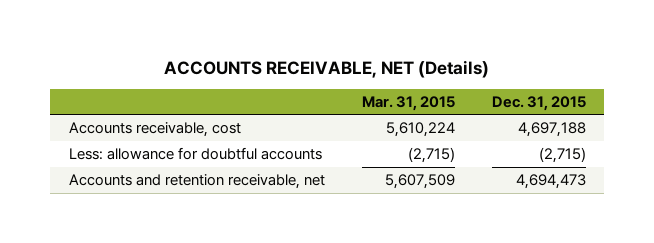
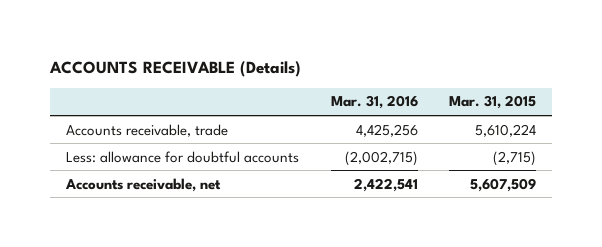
- ACCOUNTS RECEIVABLE, NET (Details)
+ ACCOUNTS RECEIVABLE (Details)
- | Mar. 31, 2015 | Dec. 31, 2015
+ | Mar. 31, 2016 | Mar. 31, 2015
- Accounts receivable, cost | 5,610,224 | 4,697,188
+ Accounts receivable, trade | 4,425,256 | 5,610,224
- Accounts and retention receivable, net | 5,607,509 | 4,694,473
+ Accounts receivable, net | 2,422,541 | 5,607,509

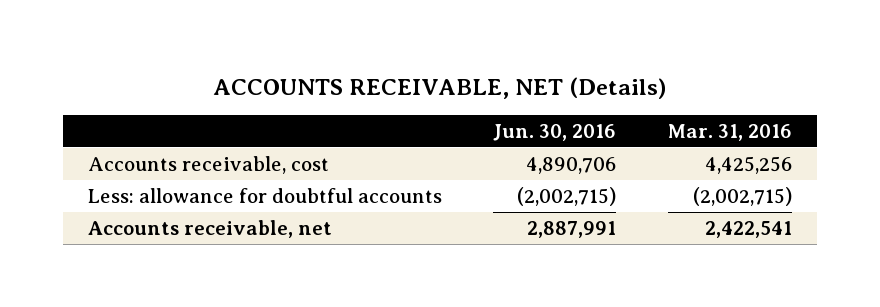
- ACCOUNTS RECEIVABLE (Details)
+ ACCOUNTS RECEIVABLE, NET (Details)
- | Mar. 31, 2016 | Mar. 31, 2015
+ | Jun. 30, 2016 | Mar. 31, 2016
- Accounts receivable, trade | 4,425,256 | 5,610,224
+ Accounts receivable, cost | 4,890,706 | 4,425,256

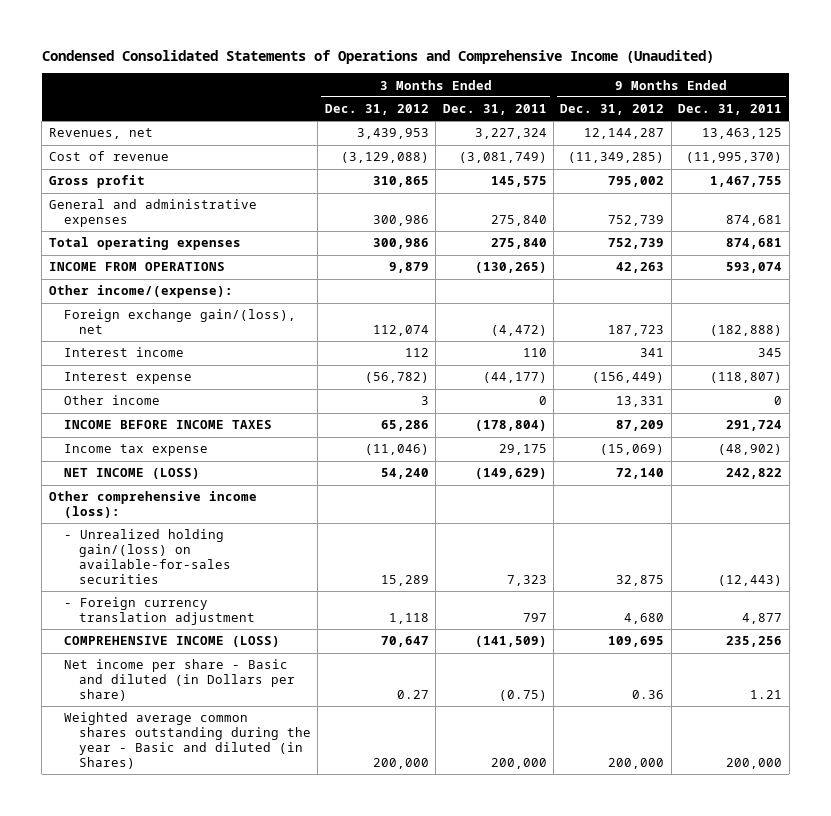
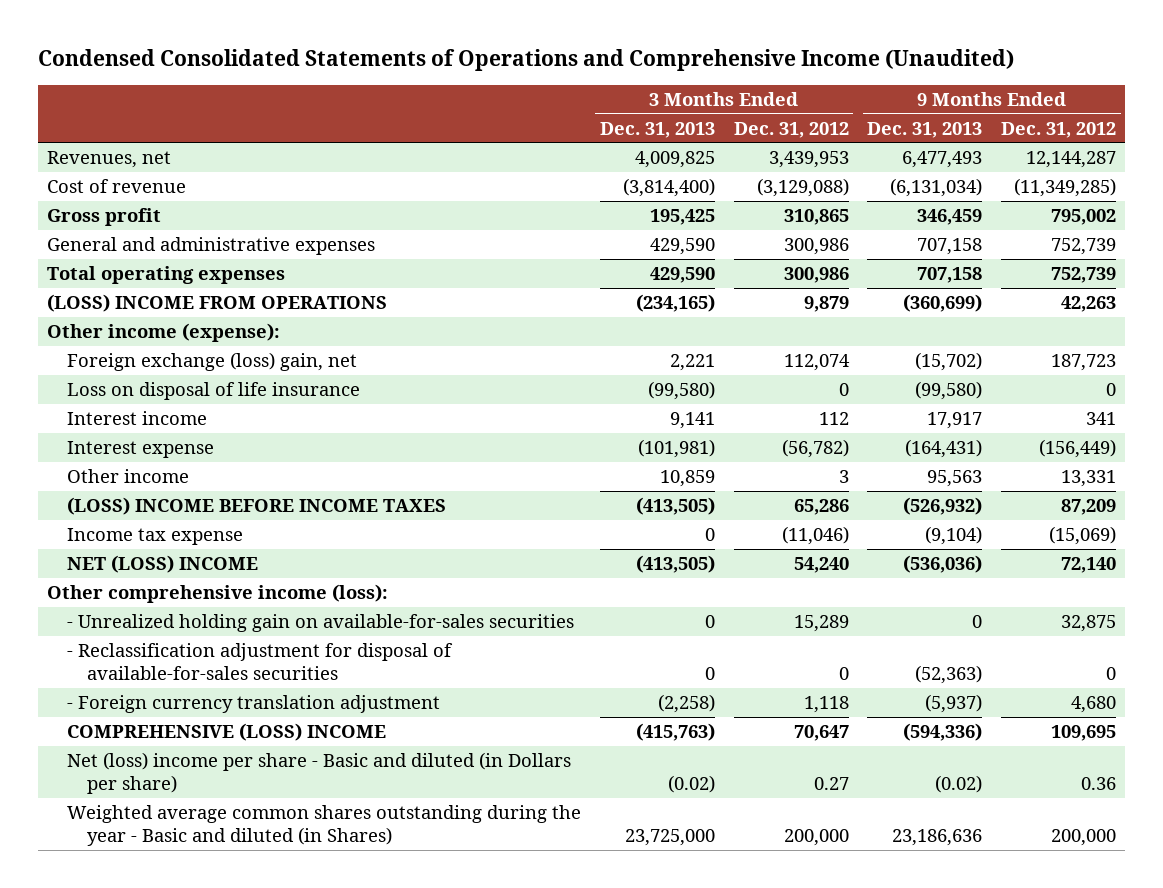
- | 3 Months Ended Dec. 31, 2012 | 3 Months Ended Dec. 31, 2011 | 9 Months Ended Dec. 31, 2012 | 9 Months Ended Dec. 31, 2011
+ | 3 Months Ended Dec. 31, 2013 | 3 Months Ended Dec. 31, 2012 | 9 Months Ended Dec. 31, 2013 | 9 Months Ended Dec. 31, 2012
- INCOME FROM OPERATIONS | 9,879 | (130,265) | 42,263 | 593,074
- Other income/(expense):
- Foreign exchange gain/(loss), net | 112,074 | (4,472) | 187,723 | (182,888)
+ (LOSS) INCOME FROM OPERATIONS | (234,165) | 9,879 | (360,699) | 42,263
+ Other income (expense):
+ Foreign exchange (loss) gain, net | 2,221 | 112,074 | (15,702) | 187,723
+ Loss on disposal of life insurance | (99,580) | 0 | (99,580) | 0
- INCOME BEFORE INCOME TAXES | 65,286 | (178,804) | 87,209 | 291,724
+ (LOSS) INCOME BEFORE INCOME TAXES | (413,505) | 65,286 | (526,932) | 87,209
- NET INCOME (LOSS) | 54,240 | (149,629) | 72,140 | 242,822
+ NET (LOSS) INCOME | (413,505) | 54,240 | (536,036) | 72,140
- - Unrealized holding gain/(loss) on available-for-sales securities | 15,289 | 7,323 | 32,875 | (12,443)
+ - Unrealized holding gain on available-for-sales securities | 0 | 15,289 | 0 | 32,875
+ - Reclassification adjustment for disposal of available-for-sales securities | 0 | 0 | (52,363) | 0
- COMPREHENSIVE INCOME (LOSS) | 70,647 | (141,509) | 109,695 | 235,256
- Net income per share - Basic and diluted (in Dollars per share) | 0.27 | (0.75) | 0.36 | 1.21
+ COMPREHENSIVE (LOSS) INCOME | (415,763) | 70,647 | (594,336) | 109,695
+ Net (loss) income per share - Basic and diluted (in Dollars per share) | (0.02) | 0.27 | (0.02) | 0.36

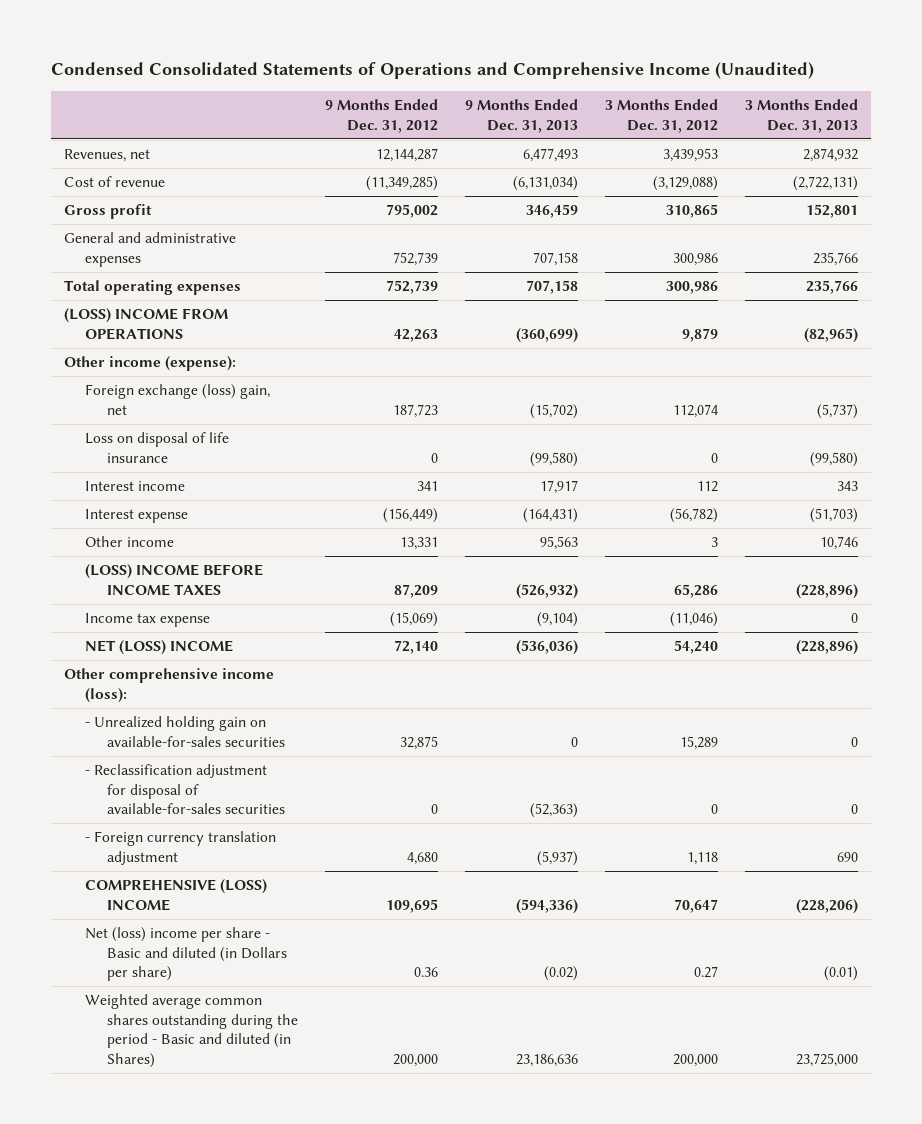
- | 3 Months Ended Dec. 31, 2013 | 3 Months Ended Dec. 31, 2012 | 9 Months Ended Dec. 31, 2013 | 9 Months Ended Dec. 31, 2012
+ | 9 Months Ended Dec. 31, 2012 | 9 Months Ended Dec. 31, 2013 | 3 Months Ended Dec. 31, 2012 | 3 Months Ended Dec. 31, 2013
- Revenues, net | 4,009,825 | 3,439,953 | 6,477,493 | 12,144,287
- Cost of revenue | (3,814,400) | (3,129,088) | (6,131,034) | (11,349,285)
- Gross profit | 195,425 | 310,865 | 346,459 | 795,002
- General and administrative expenses | 429,590 | 300,986 | 707,158 | 752,739
- Total operating expenses | 429,590 | 300,986 | 707,158 | 752,739
- (LOSS) INCOME FROM OPERATIONS | (234,165) | 9,879 | (360,699) | 42,263
+ Revenues, net | 12,144,287 | 6,477,493 | 3,439,953 | 2,874,932
+ Cost of revenue | (11,349,285) | (6,131,034) | (3,129,088) | (2,722,131)
+ Gross profit | 795,002 | 346,459 | 310,865 | 152,801
+ General and administrative expenses | 752,739 | 707,158 | 300,986 | 235,766
+ Total operating expenses | 752,739 | 707,158 | 300,986 | 235,766
+ (LOSS) INCOME FROM OPERATIONS | 42,263 | (360,699) | 9,879 | (82,965)
- Foreign exchange (loss) gain, net | 2,221 | 112,074 | (15,702) | 187,723
+ Foreign exchange (loss) gain, net | 187,723 | (15,702) | 112,074 | (5,737)
- Interest income | 9,141 | 112 | 17,917 | 341
- Interest expense | (101,981) | (56,782) | (164,431) | (156,449)
- Other income | 10,859 | 3 | 95,563 | 13,331
- (LOSS) INCOME BEFORE INCOME TAXES | (413,505) | 65,286 | (526,932) | 87,209
+ Interest income | 341 | 17,917 | 112 | 343
+ Interest expense | (156,449) | (164,431) | (56,782) | (51,703)
+ Other income | 13,331 | 95,563 | 3 | 10,746
+ (LOSS) INCOME BEFORE INCOME TAXES | 87,209 | (526,932) | 65,286 | (228,896)
- NET (LOSS) INCOME | (413,505) | 54,240 | (536,036) | 72,140
+ NET (LOSS) INCOME | 72,140 | (536,036) | 54,240 | (228,896)
- - Foreign currency translation adjustment | (2,258) | 1,118 | (5,937) | 4,680
- COMPREHENSIVE (LOSS) INCOME | (415,763) | 70,647 | (594,336) | 109,695
- Net (loss) income per share - Basic and diluted (in Dollars per share) | (0.02) | 0.27 | (0.02) | 0.36
- Weighted average common shares outstanding during the year - Basic and diluted (in Shares) | 23,725,000 | 200,000 | 23,186,636 | 200,000
+ - Foreign currency translation adjustment | 4,680 | (5,937) | 1,118 | 690
+ COMPREHENSIVE (LOSS) INCOME | 109,695 | (594,336) | 70,647 | (228,206)
+ Net (loss) income per share - Basic and diluted (in Dollars per share) | 0.36 | (0.02) | 0.27 | (0.01)
+ Weighted average common shares outstanding during the period - Basic and diluted (in Shares) | 200,000 | 23,186,636 | 200,000 | 23,725,000

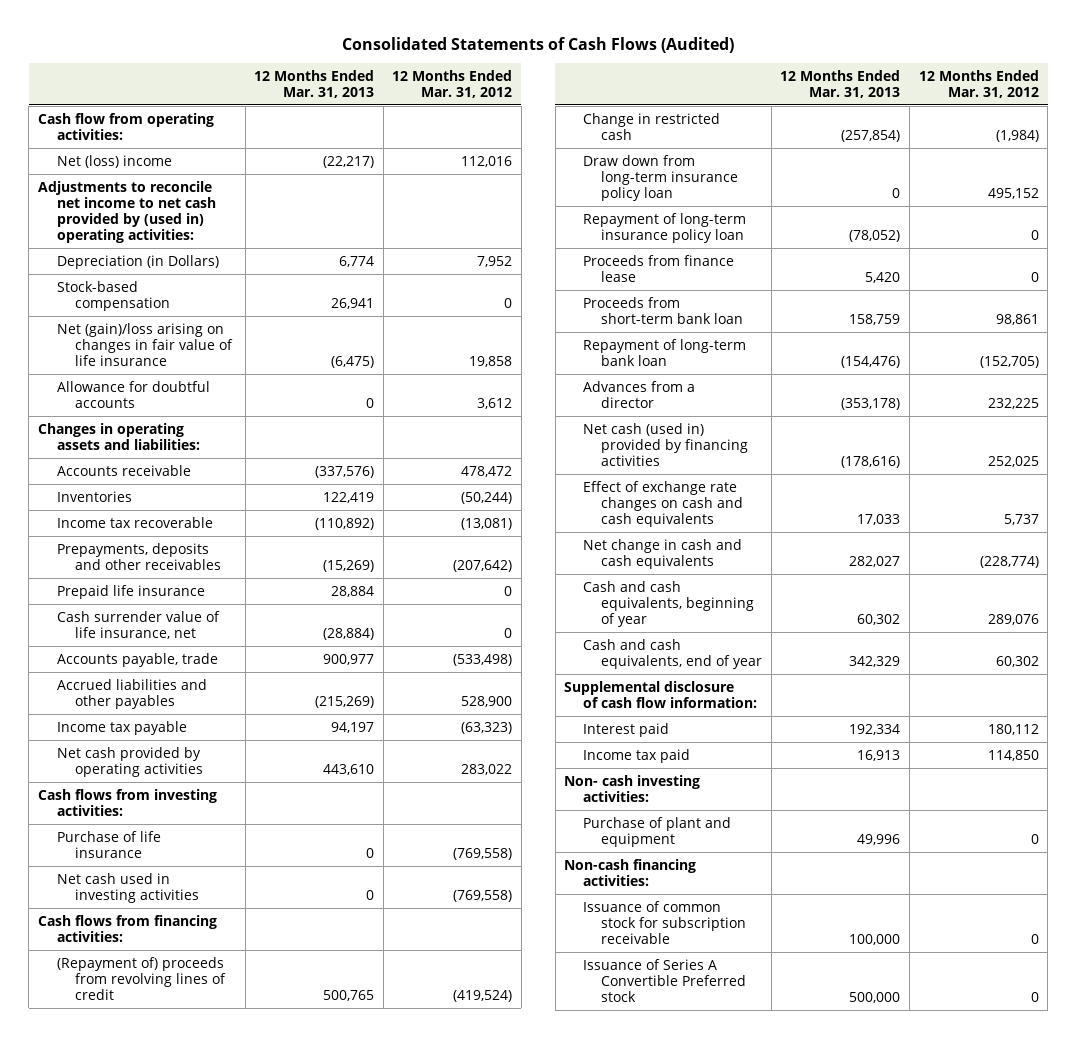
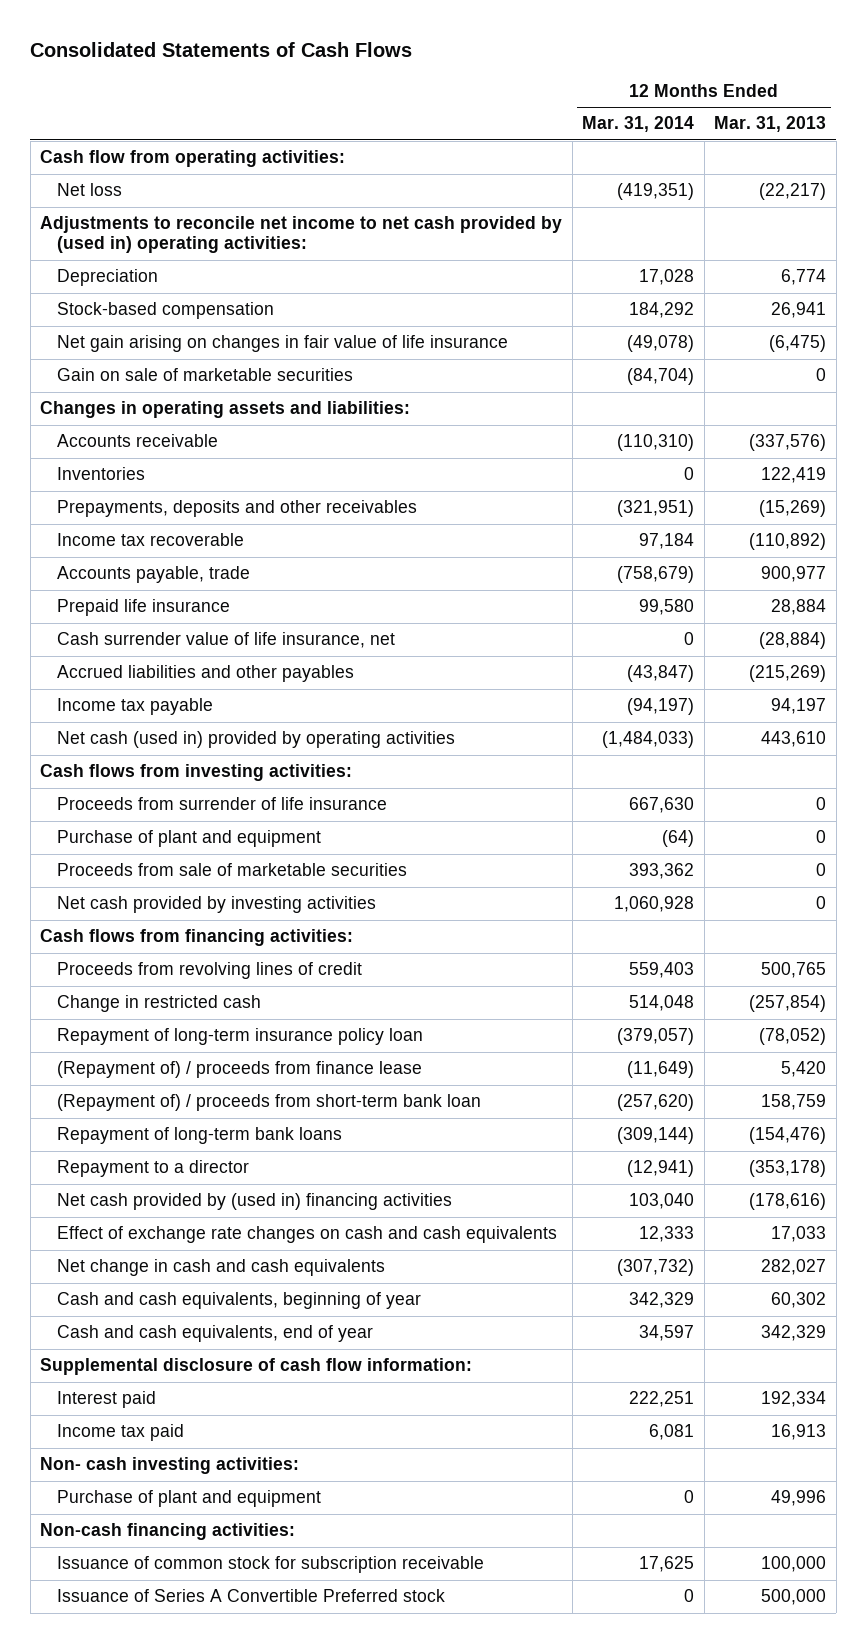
- Consolidated Statements of Cash Flows (Audited)
+ Consolidated Statements of Cash Flows
- | 12 Months Ended Mar. 31, 2013 | 12 Months Ended Mar. 31, 2012
+ | 12 Months Ended Mar. 31, 2014 | 12 Months Ended Mar. 31, 2013
- Net (loss) income | (22,217) | 112,016
+ Net loss | (419,351) | (22,217)
- Depreciation (in Dollars) | 6,774 | 7,952
+ Depreciation | 17,028 | 6,774
- Net (gain)/loss arising on changes in fair value of life insurance | (6,475) | 19,858
- Allowance for doubtful accounts | 0 | 3,612
+ Net gain arising on changes in fair value of life insurance | (49,078) | (6,475)
+ Gain on sale of marketable securities | (84,704) | 0
moved down: Income tax recoverable | 97,184 | (110,892)
moved up: Accounts payable, trade | (758,679) | 900,977
- Net cash provided by operating activities | 443,610 | 283,022
+ Net cash (used in) provided by operating activities | (1,484,033) | 443,610
- Purchase of life insurance | 0 | (769,558)
- Net cash used in investing activities | 0 | (769,558)
+ Proceeds from surrender of life insurance | 667,630 | 0
+ Purchase of plant and equipment | (64) | 0
+ Proceeds from sale of marketable securities | 393,362 | 0
+ Net cash provided by investing activities | 1,060,928 | 0
- (Repayment of) proceeds from revolving lines of credit | 500,765 | (419,524)
+ Proceeds from revolving lines of credit | 559,403 | 500,765
- Draw down from long-term insurance policy loan | 0 | 495,152
- Proceeds from finance lease | 5,420 | 0
- Proceeds from short-term bank loan | 158,759 | 98,861
- Repayment of long-term bank loan | (154,476) | (152,705)
- Advances from a director | (353,178) | 232,225
- Net cash (used in) provided by financing activities | (178,616) | 252,025
+ (Repayment of) / proceeds from finance lease | (11,649) | 5,420
+ (Repayment of) / proceeds from short-term bank loan | (257,620) | 158,759
+ Repayment of long-term bank loans | (309,144) | (154,476)
+ Repayment to a director | (12,941) | (353,178)
+ Net cash provided by (used in) financing activities | 103,040 | (178,616)

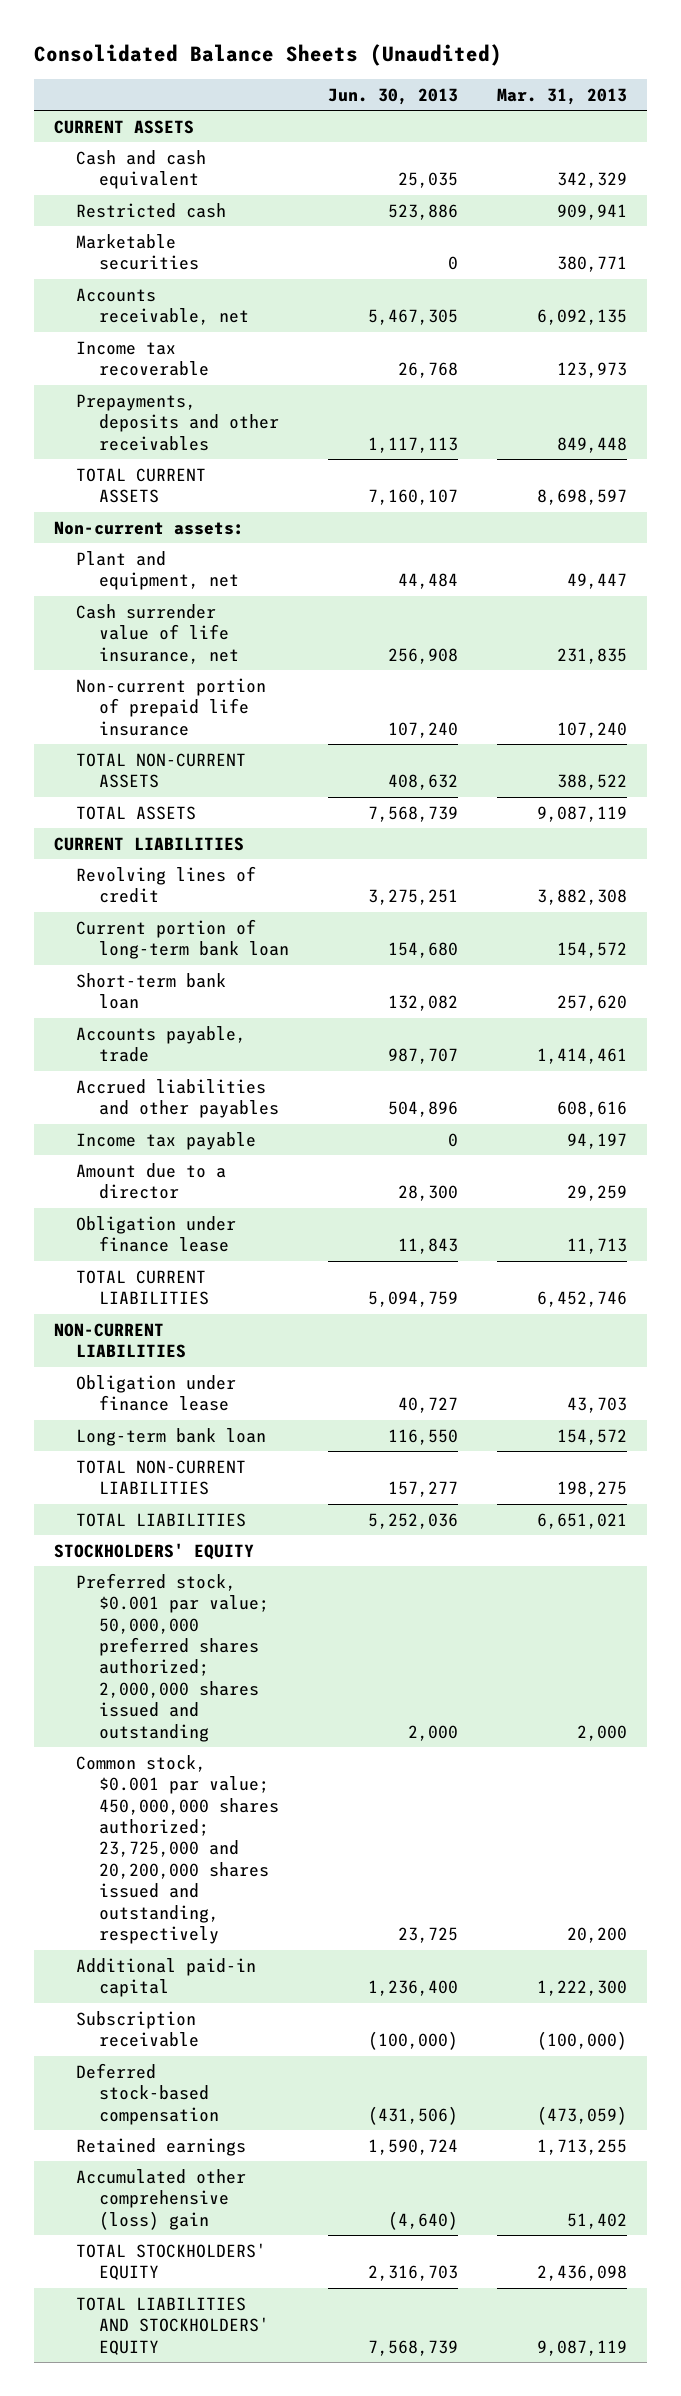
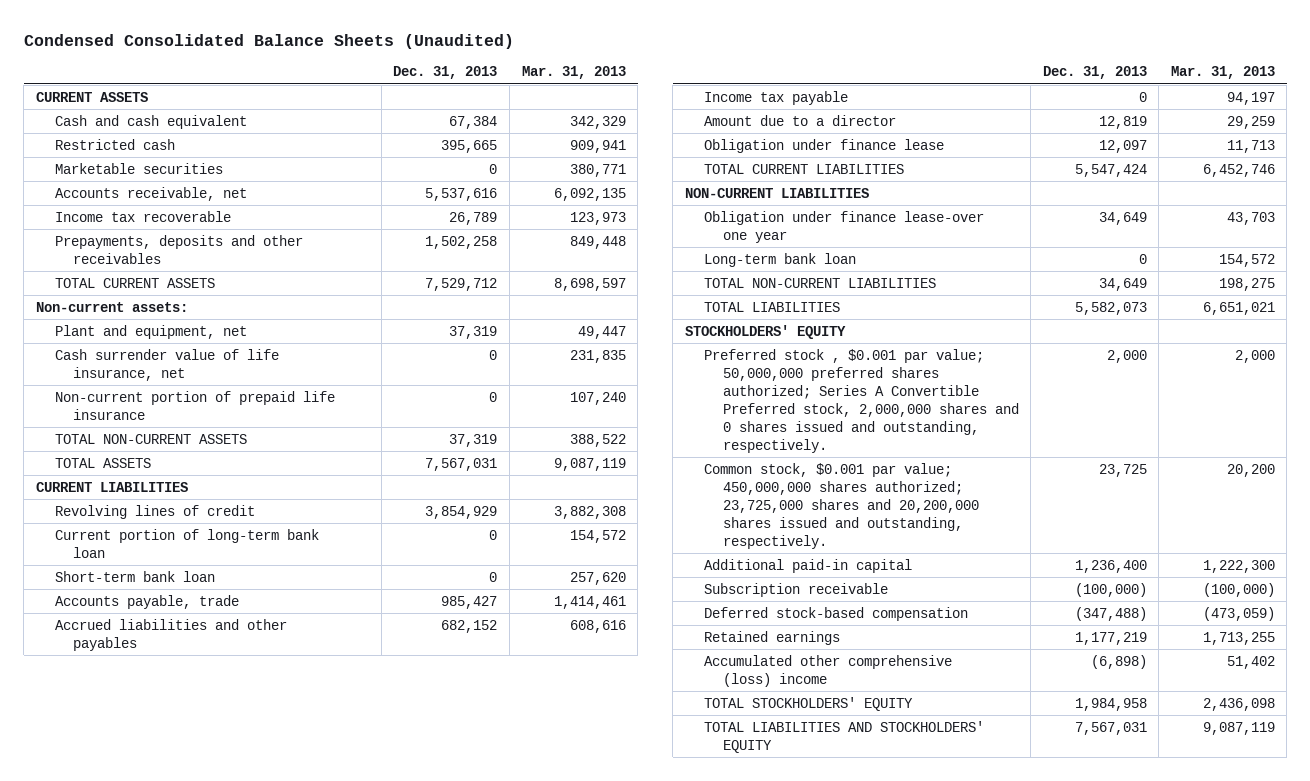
- Consolidated Balance Sheets (Unaudited)
+ Condensed Consolidated Balance Sheets (Unaudited)
- | Jun. 30, 2013 | Mar. 31, 2013
+ | Dec. 31, 2013 | Mar. 31, 2013
- Obligation under finance lease | 40,727 | 43,703
+ Obligation under finance lease-over one year | 34,649 | 43,703
- Preferred stock, $0.001 par value; 50,000,000 preferred shares authorized; 2,000,000 shares issued and outstanding | 2,000 | 2,000
- Common stock, $0.001 par value; 450,000,000 shares authorized; 23,725,000 and 20,200,000 shares issued and outstanding, respectively | 23,725 | 20,200
+ Preferred stock , $0.001 par value; 50,000,000 preferred shares authorized; Series A Convertible Preferred stock, 2,000,000 shares and 0 shares issued and outstanding, respectively. | 2,000 | 2,000
+ Common stock, $0.001 par value; 450,000,000 shares authorized; 23,725,000 shares and 20,200,000 shares issued and outstanding, respectively. | 23,725 | 20,200
- Accumulated other comprehensive (loss) gain | (4,640) | 51,402
+ Accumulated other comprehensive (loss) income | (6,898) | 51,402

